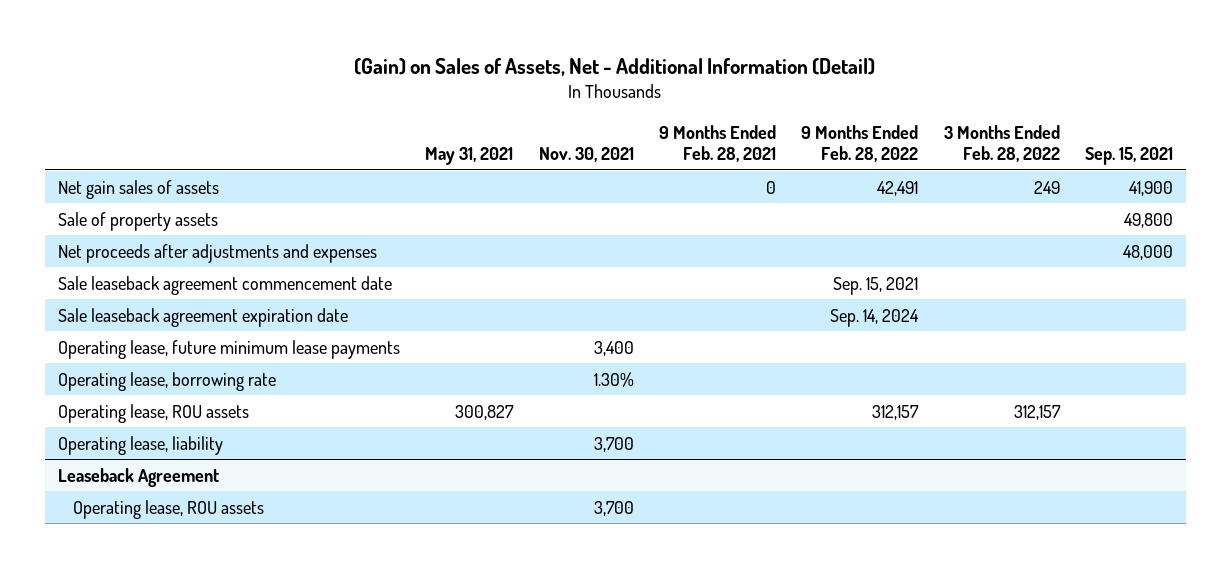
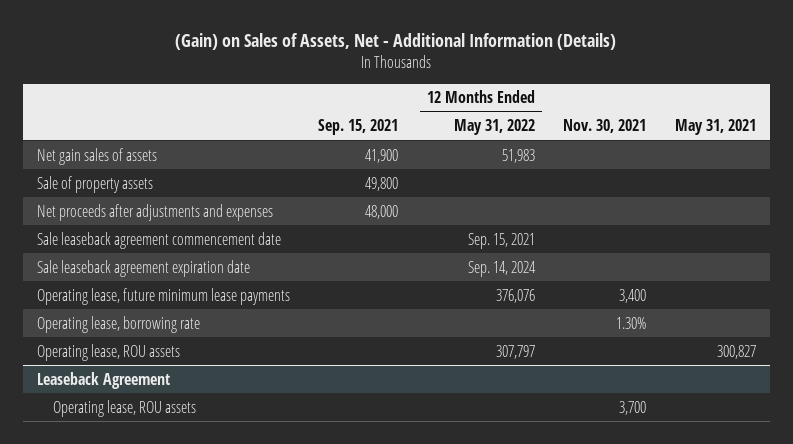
- (Gain) on Sales of Assets, Net - Additional Information (Detail)
+ (Gain) on Sales of Assets, Net - Additional Information (Details)
- | May 31, 2021 | Nov. 30, 2021 | 9 Months Ended Feb. 28, 2021 | 9 Months Ended Feb. 28, 2022 | 3 Months Ended Feb. 28, 2022 | Sep. 15, 2021
+ | Sep. 15, 2021 | 12 Months Ended May 31, 2022 | Nov. 30, 2021 | May 31, 2021
- Operating lease, liability | | 3,700 | | | |

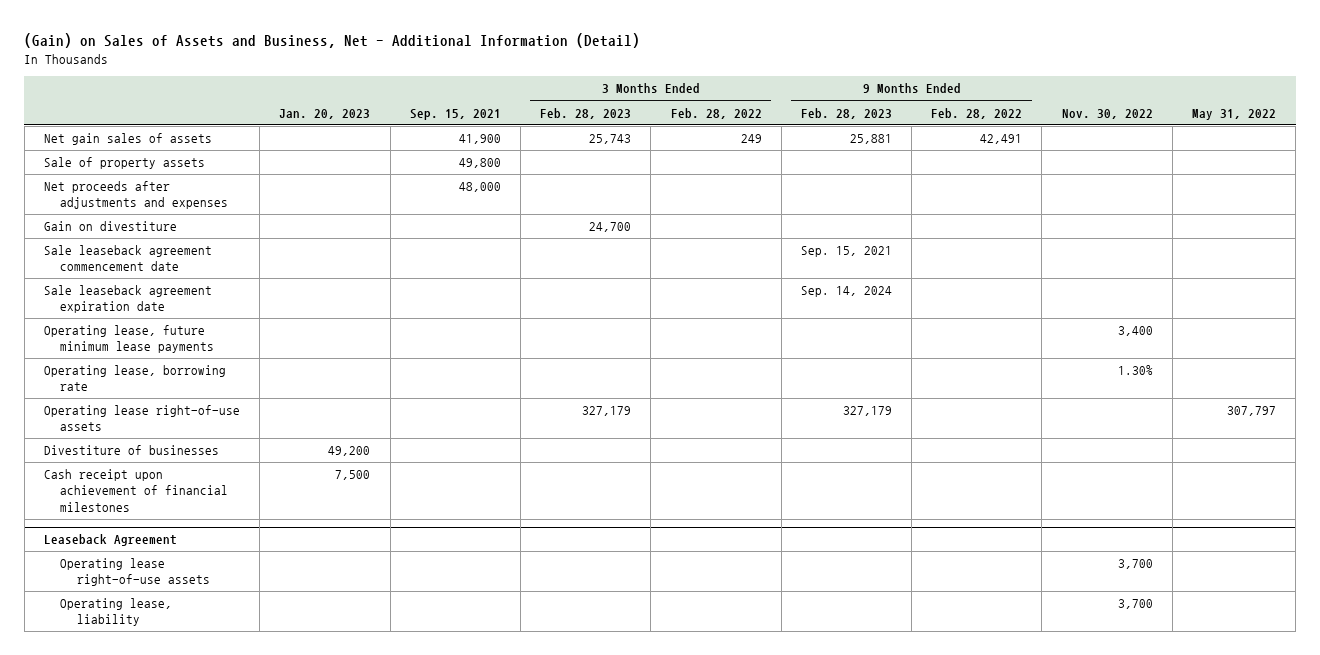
- (Gain) on Sales of Assets, Net - Additional Information (Details)
+ (Gain) on Sales of Assets and Business, Net - Additional Information (Detail)
- | Sep. 15, 2021 | 12 Months Ended May 31, 2022 | Nov. 30, 2021 | May 31, 2021
+ | Jan. 20, 2023 | Sep. 15, 2021 | 3 Months Ended Feb. 28, 2023 | 3 Months Ended Feb. 28, 2022 | 9 Months Ended Feb. 28, 2023 | 9 Months Ended Feb. 28, 2022 | Nov. 30, 2022 | May 31, 2022
+ Gain on divestiture | | | 24,700 | | | | |
- Operating lease, ROU assets | | 307,797 | | 300,827
+ Operating lease right-of-use assets | | | 327,179 | | 327,179 | | | 307,797
+ Divestiture of businesses | 49,200 | | | | | | |
+ Cash receipt upon achievement of financial milestones | 7,500 | | | | | | |
@ Leaseback Agreement
- Operating lease, ROU assets | | | 3,700 |
+ Operating lease right-of-use assets | | | | | | | 3,700 |
+ Operating lease, liability | | | | | | | 3,700 |

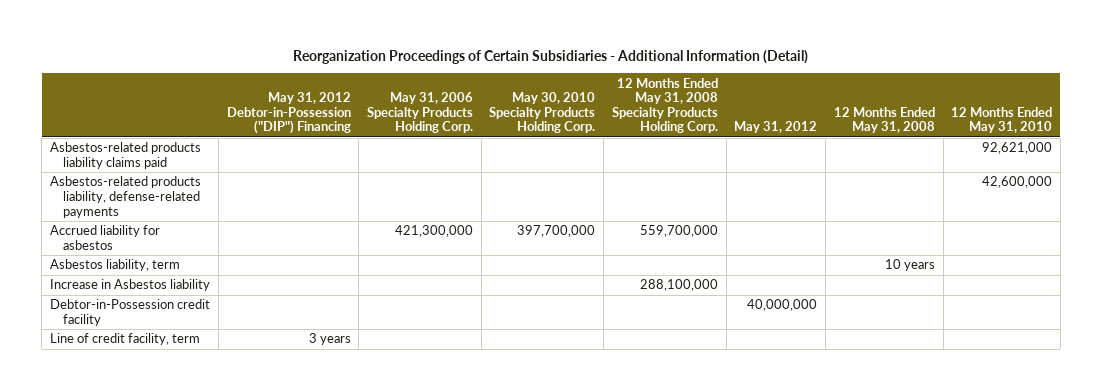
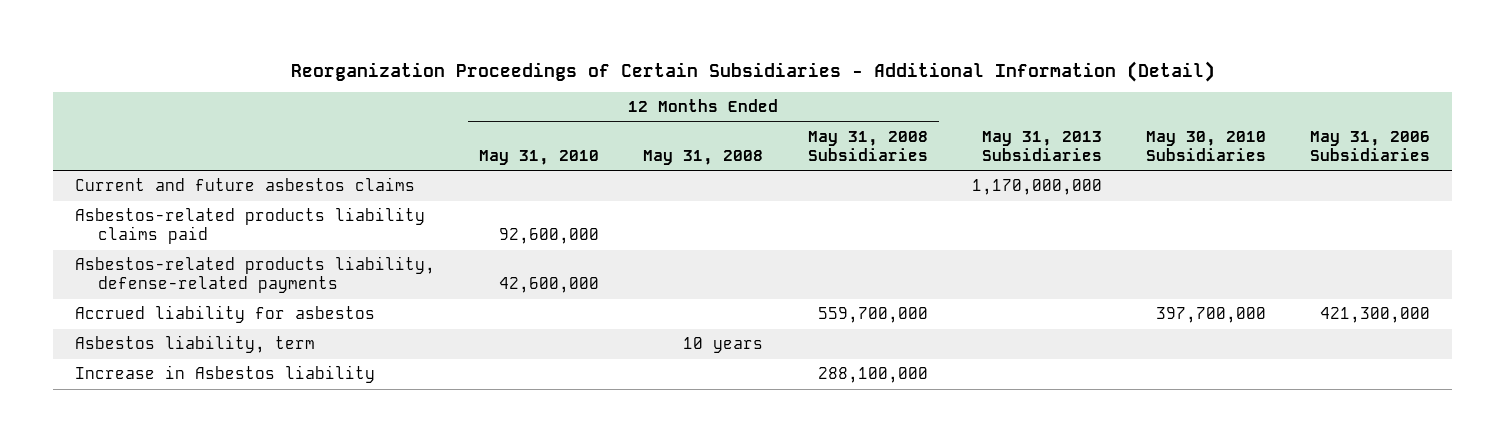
- | May 31, 2012 Debtor-in-Possession ("DIP") Financing | May 31, 2006 Specialty Products Holding Corp. | May 30, 2010 Specialty Products Holding Corp. | 12 Months Ended May 31, 2008 Specialty Products Holding Corp. | May 31, 2012 | 12 Months Ended May 31, 2008 | 12 Months Ended May 31, 2010
+ | 12 Months Ended May 31, 2010 | 12 Months Ended May 31, 2008 | 12 Months Ended May 31, 2008 Subsidiaries | May 31, 2013 Subsidiaries | May 30, 2010 Subsidiaries | May 31, 2006 Subsidiaries
- Asbestos-related products liability claims paid | | | | | | | 92,621,000
+ Current and future asbestos claims | | | | 1,170,000,000 | |
+ Asbestos-related products liability claims paid | 92,600,000 | | | | |
- Debtor-in-Possession credit facility | | | | | 40,000,000 | |
- Line of credit facility, term | 3 years | | | | | |

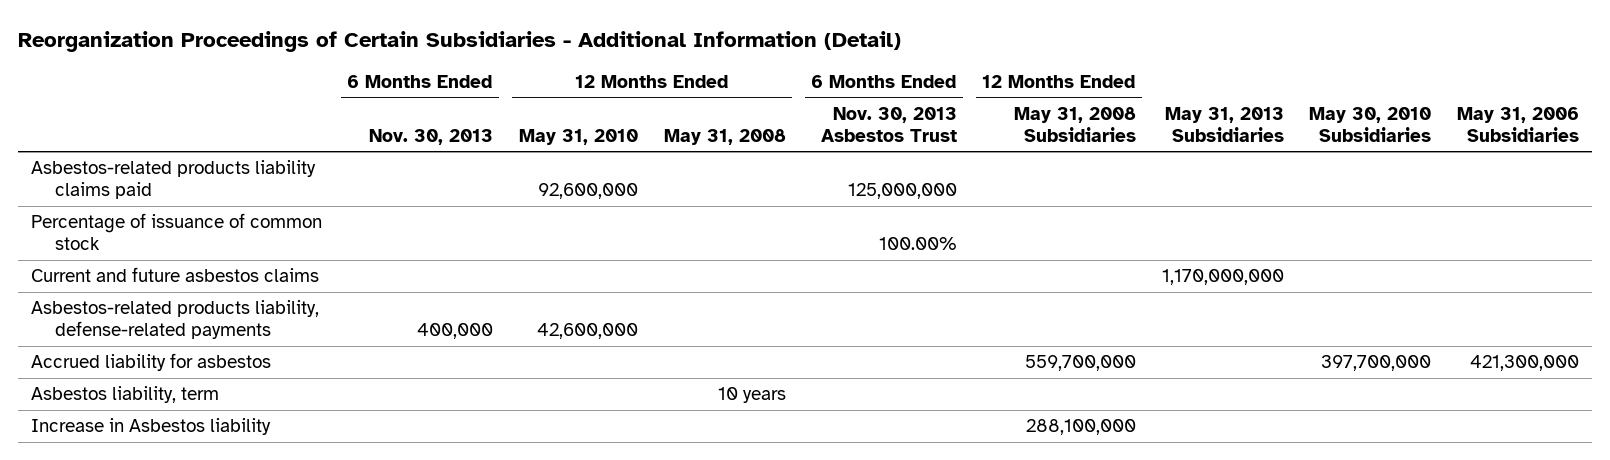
- | 12 Months Ended May 31, 2010 | 12 Months Ended May 31, 2008 | 12 Months Ended May 31, 2008 Subsidiaries | May 31, 2013 Subsidiaries | May 30, 2010 Subsidiaries | May 31, 2006 Subsidiaries
+ | 6 Months Ended Nov. 30, 2013 | 12 Months Ended May 31, 2010 | 12 Months Ended May 31, 2008 | 6 Months Ended Nov. 30, 2013 Asbestos Trust | 12 Months Ended May 31, 2008 Subsidiaries | May 31, 2013 Subsidiaries | May 30, 2010 Subsidiaries | May 31, 2006 Subsidiaries
+ Percentage of issuance of common stock | | | | 100.00% | | | |
moved down: Current and future asbestos claims | | | | | | 1,170,000,000 | |

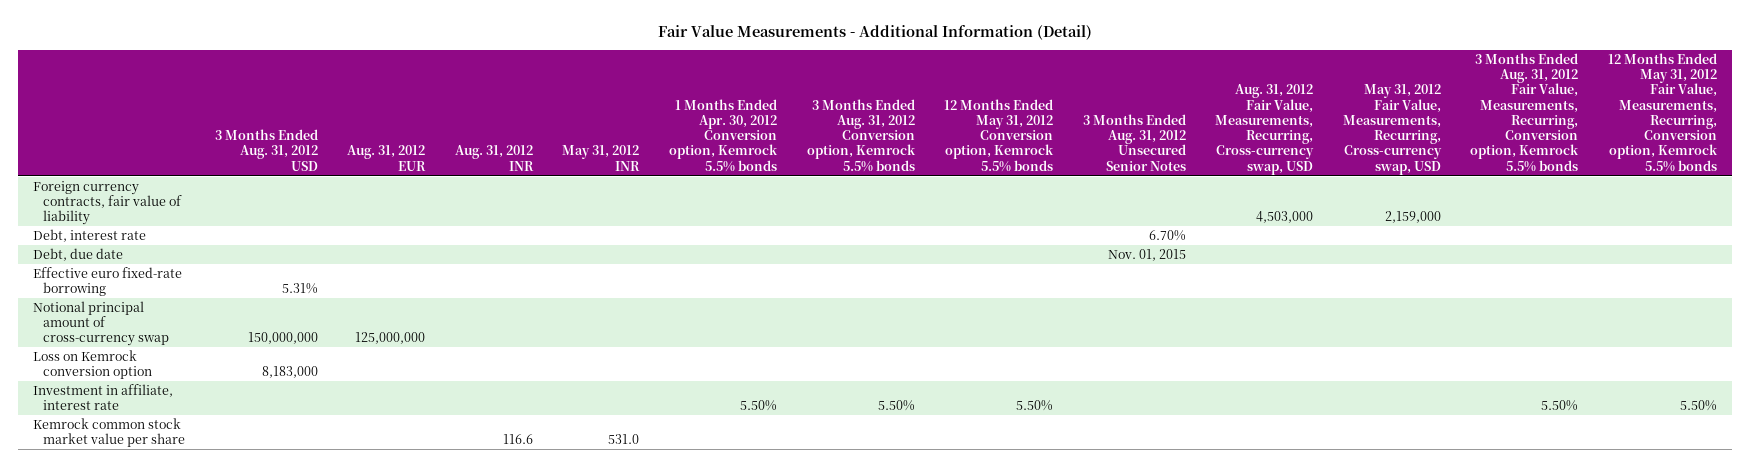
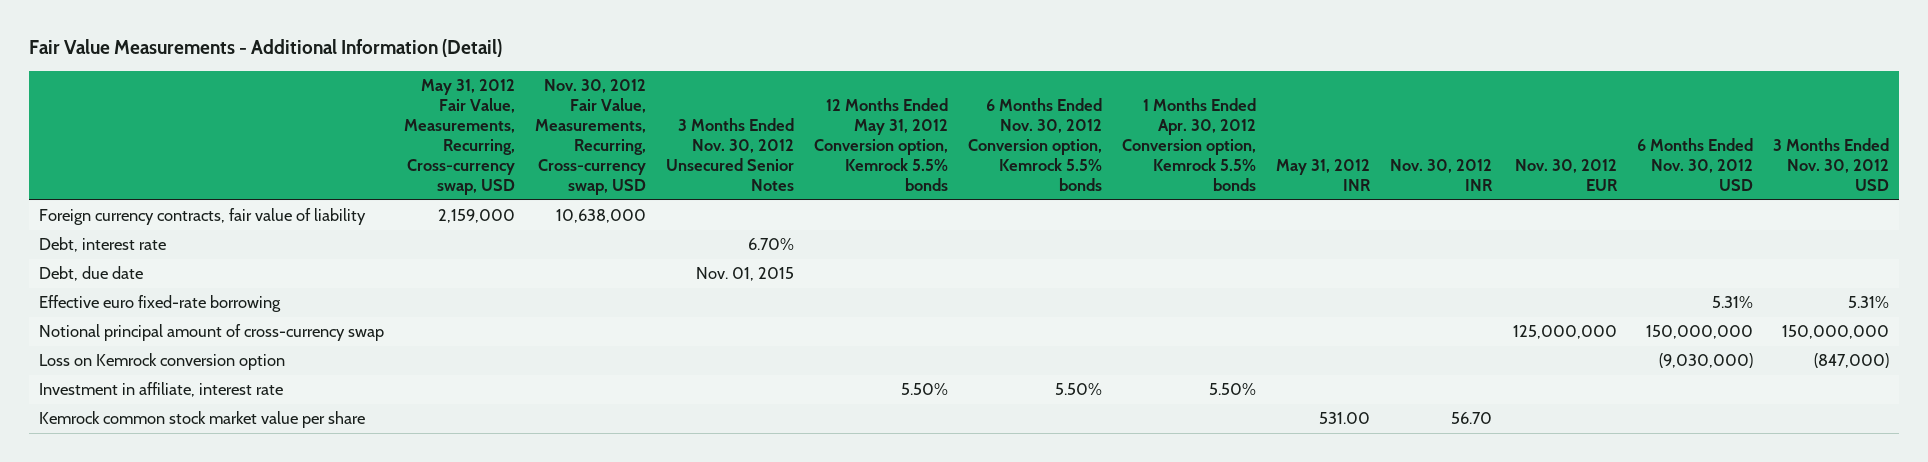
- | 3 Months Ended Aug. 31, 2012 USD | Aug. 31, 2012 EUR | Aug. 31, 2012 INR | May 31, 2012 INR | 1 Months Ended Apr. 30, 2012 Conversion option, Kemrock 5.5% bonds | 3 Months Ended Aug. 31, 2012 Conversion option, Kemrock 5.5% bonds | 12 Months Ended May 31, 2012 Conversion option, Kemrock 5.5% bonds | 3 Months Ended Aug. 31, 2012 Unsecured Senior Notes | Aug. 31, 2012 Fair Value, Measurements, Recurring, Cross-currency swap, USD | May 31, 2012 Fair Value, Measurements, Recurring, Cross-currency swap, USD | 3 Months Ended Aug. 31, 2012 Fair Value, Measurements, Recurring, Conversion option, Kemrock 5.5% bonds | 12 Months Ended May 31, 2012 Fair Value, Measurements, Recurring, Conversion option, Kemrock 5.5% bonds
+ | May 31, 2012 Fair Value, Measurements, Recurring, Cross-currency swap, USD | Nov. 30, 2012 Fair Value, Measurements, Recurring, Cross-currency swap, USD | 3 Months Ended Nov. 30, 2012 Unsecured Senior Notes | 12 Months Ended May 31, 2012 Conversion option, Kemrock 5.5% bonds | 6 Months Ended Nov. 30, 2012 Conversion option, Kemrock 5.5% bonds | 1 Months Ended Apr. 30, 2012 Conversion option, Kemrock 5.5% bonds | May 31, 2012 INR | Nov. 30, 2012 INR | Nov. 30, 2012 EUR | 6 Months Ended Nov. 30, 2012 USD | 3 Months Ended Nov. 30, 2012 USD
- Kemrock common stock market value per share | | | 116.6 | 531.0 | | | | | | | |
+ Kemrock common stock market value per share | | | | | | | 531.00 | 56.70 | | |

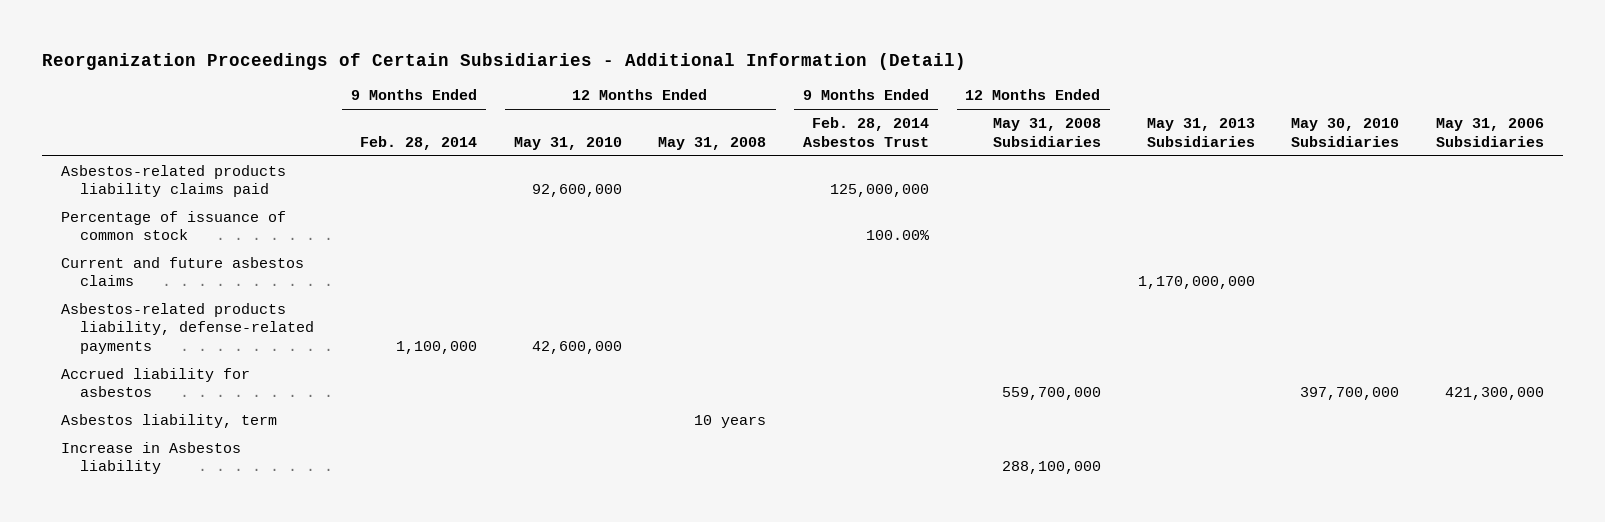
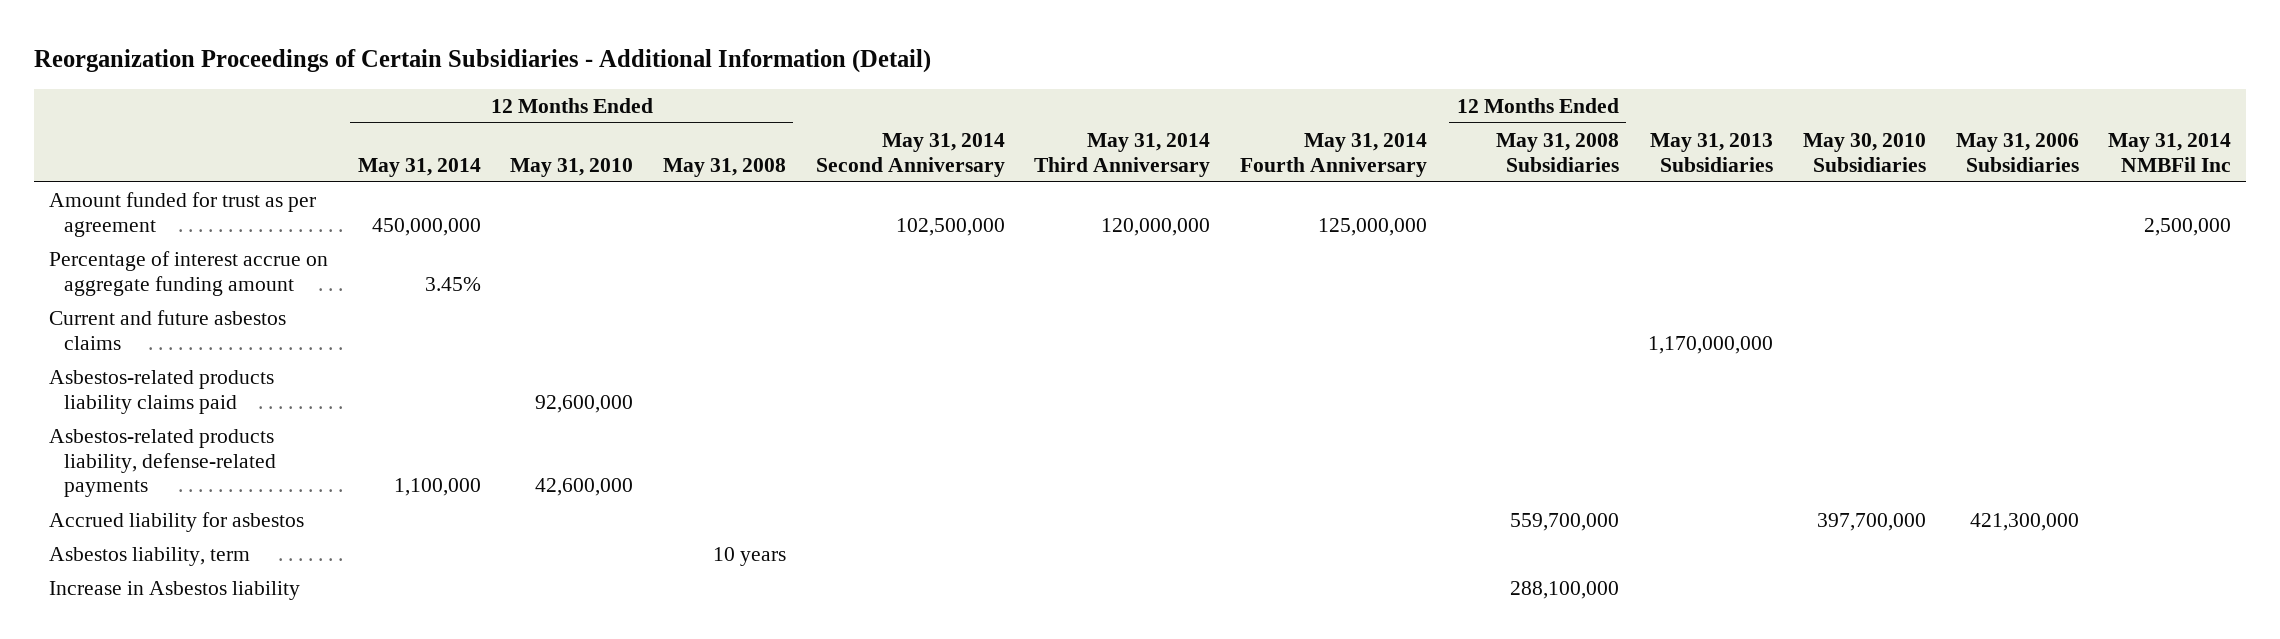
- | 9 Months Ended Feb. 28, 2014 | 12 Months Ended May 31, 2010 | 12 Months Ended May 31, 2008 | 9 Months Ended Feb. 28, 2014 Asbestos Trust | 12 Months Ended May 31, 2008 Subsidiaries | May 31, 2013 Subsidiaries | May 30, 2010 Subsidiaries | May 31, 2006 Subsidiaries
+ | 12 Months Ended May 31, 2014 | 12 Months Ended May 31, 2010 | 12 Months Ended May 31, 2008 | May 31, 2014 Second Anniversary | May 31, 2014 Third Anniversary | May 31, 2014 Fourth Anniversary | 12 Months Ended May 31, 2008 Subsidiaries | May 31, 2013 Subsidiaries | May 30, 2010 Subsidiaries | May 31, 2006 Subsidiaries | May 31, 2014 NMBFil Inc
- Percentage of issuance of common stock | | | | 100.00% | | | |
+ Amount funded for trust as per agreement | 450,000,000 | | | 102,500,000 | 120,000,000 | 125,000,000 | | | | | 2,500,000
+ Percentage of interest accrue on aggregate funding amount | 3.45% | | | | | | | | | |
moved down: Asbestos-related products liability claims paid | | 92,600,000 | | | | | | | | |

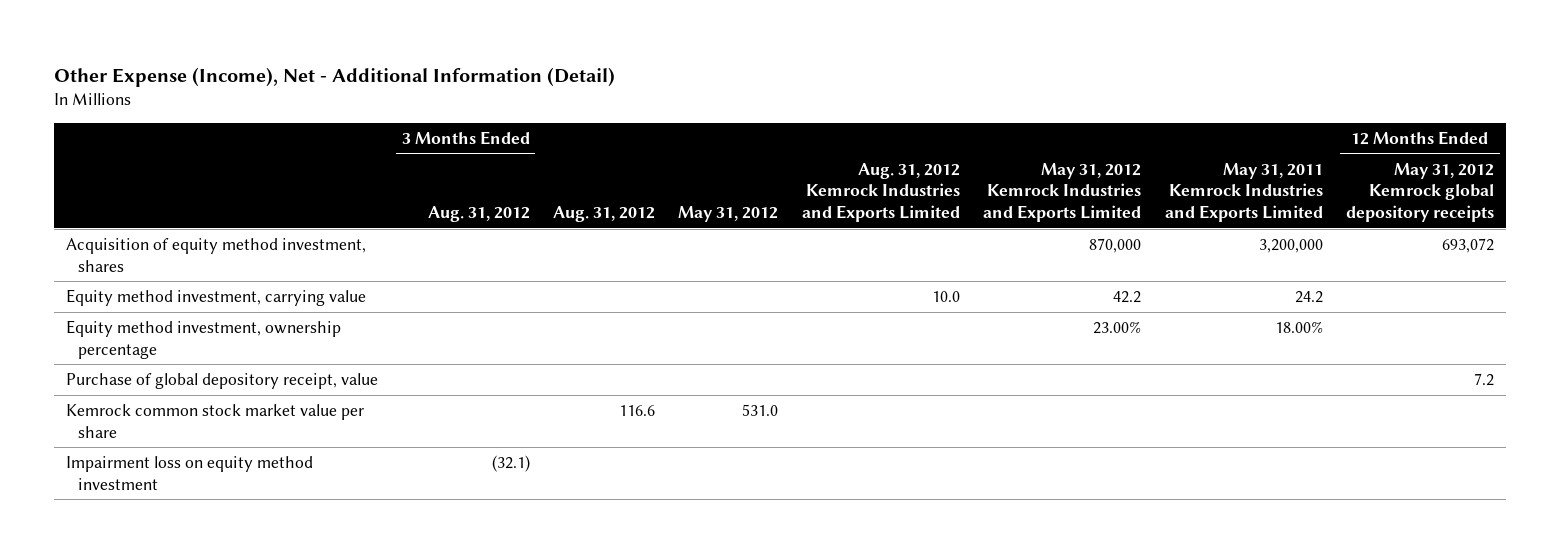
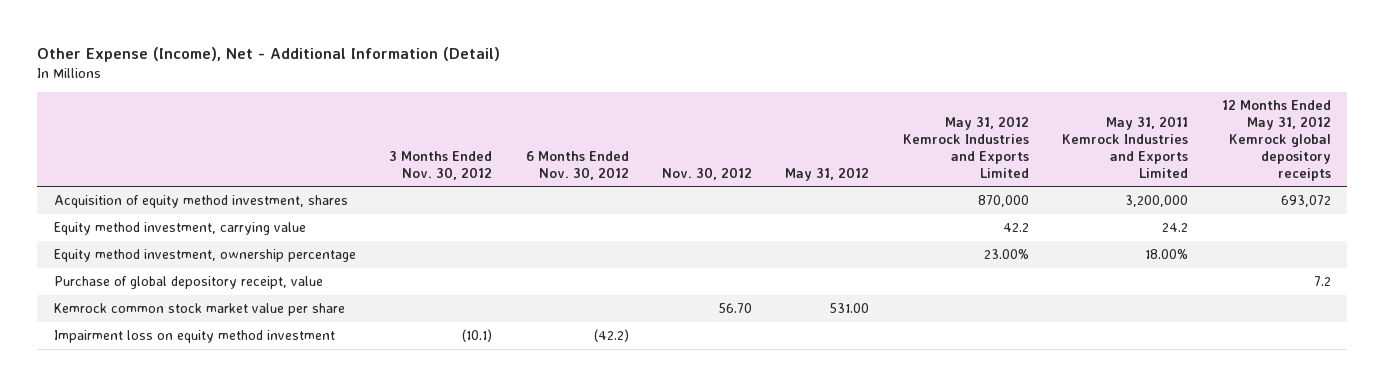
- | 3 Months Ended Aug. 31, 2012 | Aug. 31, 2012 | May 31, 2012 | Aug. 31, 2012 Kemrock Industries and Exports Limited | May 31, 2012 Kemrock Industries and Exports Limited | May 31, 2011 Kemrock Industries and Exports Limited | 12 Months Ended May 31, 2012 Kemrock global depository receipts
+ | 3 Months Ended Nov. 30, 2012 | 6 Months Ended Nov. 30, 2012 | Nov. 30, 2012 | May 31, 2012 | May 31, 2012 Kemrock Industries and Exports Limited | May 31, 2011 Kemrock Industries and Exports Limited | 12 Months Ended May 31, 2012 Kemrock global depository receipts
- Kemrock common stock market value per share | | 116.6 | 531.0 | | | |
+ Kemrock common stock market value per share | | | 56.70 | 531.00 | | |

